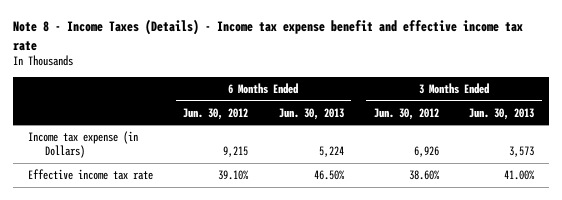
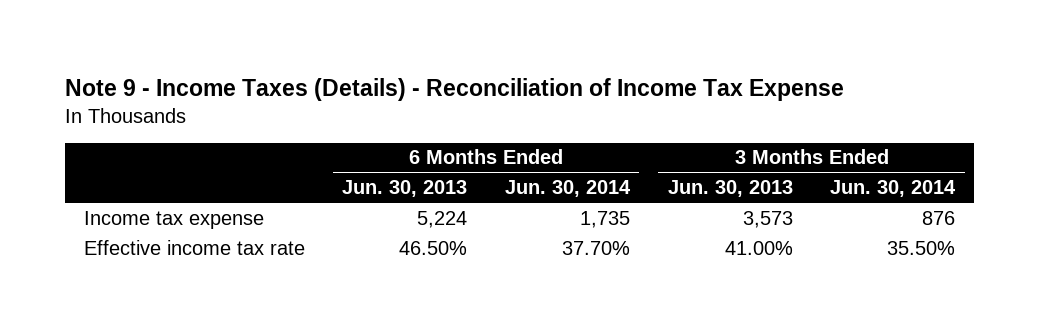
- Note 8 - Income Taxes (Details) - Income tax expense benefit and effective income tax rate
+ Note 9 - Income Taxes (Details) - Reconciliation of Income Tax Expense
- | 6 Months Ended Jun. 30, 2012 | 6 Months Ended Jun. 30, 2013 | 3 Months Ended Jun. 30, 2012 | 3 Months Ended Jun. 30, 2013
+ | 6 Months Ended Jun. 30, 2013 | 6 Months Ended Jun. 30, 2014 | 3 Months Ended Jun. 30, 2013 | 3 Months Ended Jun. 30, 2014
- Income tax expense (in Dollars) | 9,215 | 5,224 | 6,926 | 3,573
+ Income tax expense | 5,224 | 1,735 | 3,573 | 876

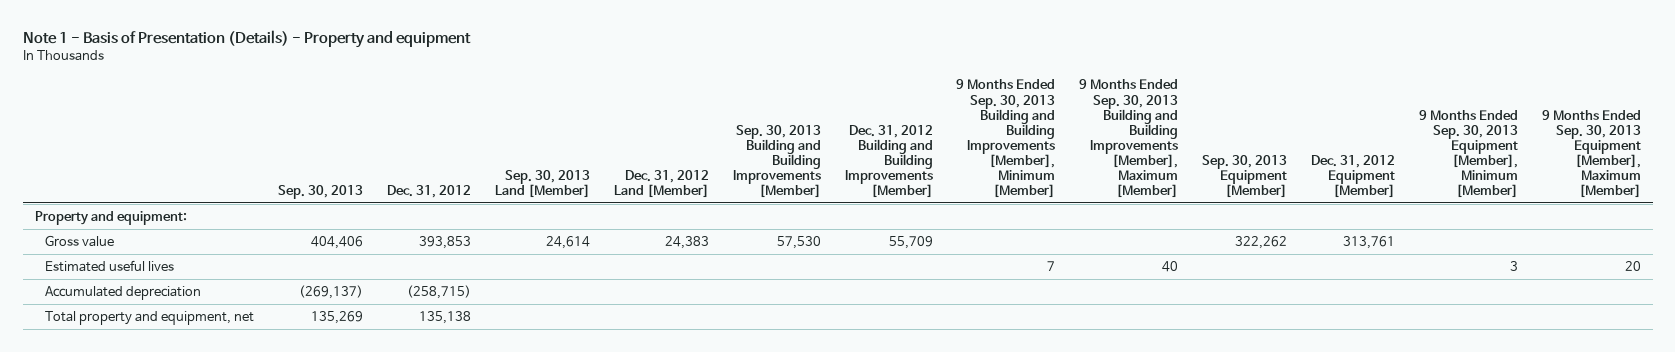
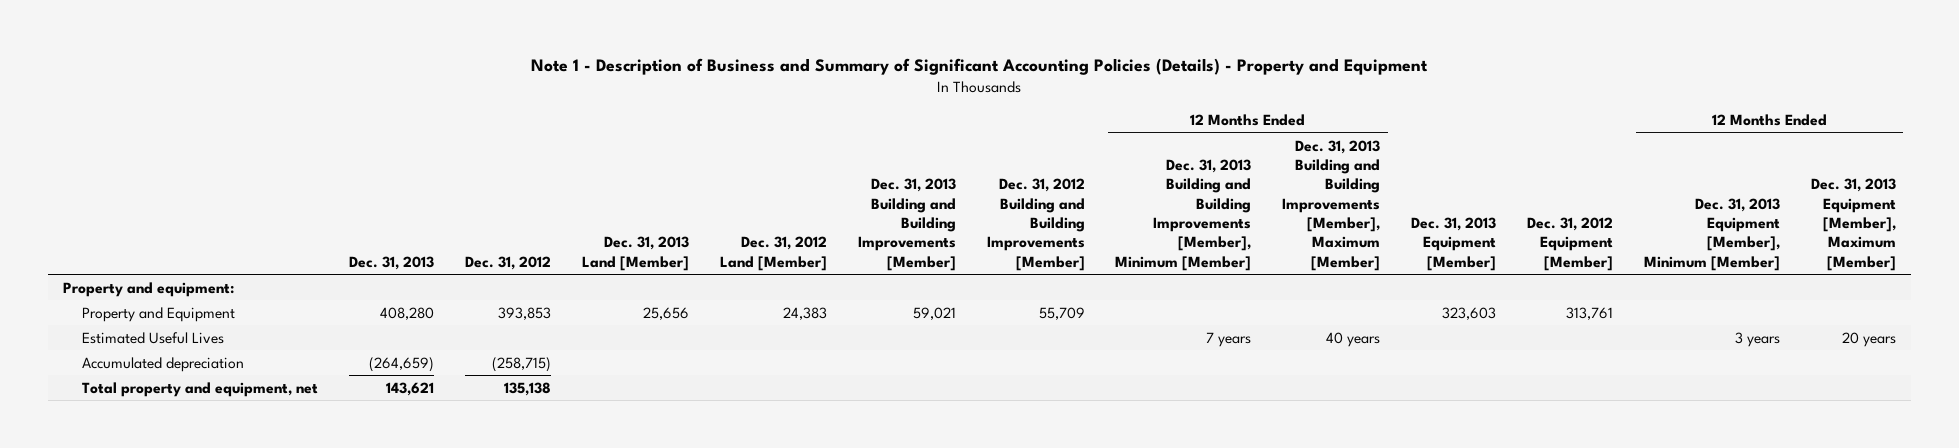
- Note 1 - Basis of Presentation (Details) - Property and equipment
+ Note 1 - Description of Business and Summary of Significant Accounting Policies (Details) - Property and Equipment
- | Sep. 30, 2013 | Dec. 31, 2012 | Sep. 30, 2013 Land [Member] | Dec. 31, 2012 Land [Member] | Sep. 30, 2013 Building and Building Improvements [Member] | Dec. 31, 2012 Building and Building Improvements [Member] | 9 Months Ended Sep. 30, 2013 Building and Building Improvements [Member], Minimum [Member] | 9 Months Ended Sep. 30, 2013 Building and Building Improvements [Member], Maximum [Member] | Sep. 30, 2013 Equipment [Member] | Dec. 31, 2012 Equipment [Member] | 9 Months Ended Sep. 30, 2013 Equipment [Member], Minimum [Member] | 9 Months Ended Sep. 30, 2013 Equipment [Member], Maximum [Member]
+ | Dec. 31, 2013 | Dec. 31, 2012 | Dec. 31, 2013 Land [Member] | Dec. 31, 2012 Land [Member] | Dec. 31, 2013 Building and Building Improvements [Member] | Dec. 31, 2012 Building and Building Improvements [Member] | 12 Months Ended Dec. 31, 2013 Building and Building Improvements [Member], Minimum [Member] | 12 Months Ended Dec. 31, 2013 Building and Building Improvements [Member], Maximum [Member] | Dec. 31, 2013 Equipment [Member] | Dec. 31, 2012 Equipment [Member] | 12 Months Ended Dec. 31, 2013 Equipment [Member], Minimum [Member] | 12 Months Ended Dec. 31, 2013 Equipment [Member], Maximum [Member]
- Gross value | 404,406 | 393,853 | 24,614 | 24,383 | 57,530 | 55,709 | | | 322,262 | 313,761 | |
- Estimated useful lives | | | | | | | 7 | 40 | | | 3 | 20
+ Property and Equipment | 408,280 | 393,853 | 25,656 | 24,383 | 59,021 | 55,709 | | | 323,603 | 313,761 | |
+ Estimated Useful Lives | | | | | | | 7 years | 40 years | | | 3 years | 20 years

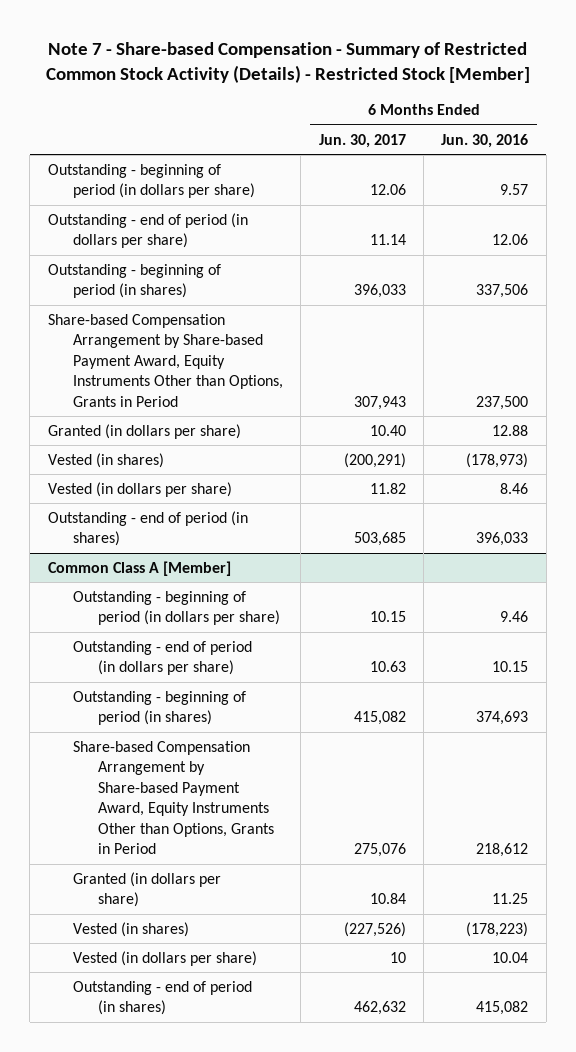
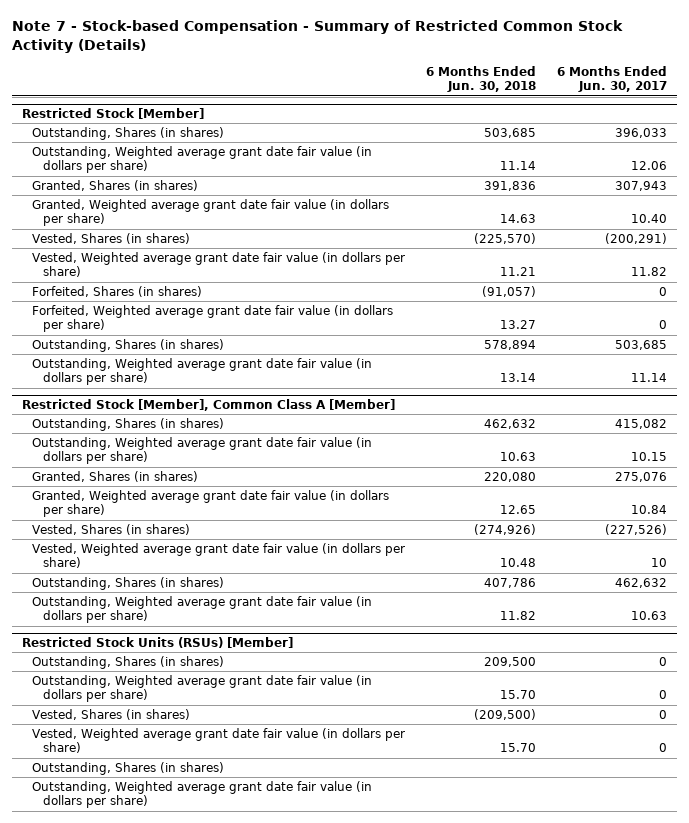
- Note 7 - Share-based Compensation - Summary of Restricted Common Stock Activity (Details) - Restricted Stock [Member]
+ Note 7 - Stock-based Compensation - Summary of Restricted Common Stock Activity (Details)
- | 6 Months Ended Jun. 30, 2017 | 6 Months Ended Jun. 30, 2016
+ | 6 Months Ended Jun. 30, 2018 | 6 Months Ended Jun. 30, 2017
- Outstanding - beginning of period (in dollars per share) | 12.06 | 9.57
- Outstanding - end of period (in dollars per share) | 11.14 | 12.06
- Outstanding - beginning of period (in shares) | 396,033 | 337,506
- Share-based Compensation Arrangement by Share-based Payment Award, Equity Instruments Other than Options, Grants in Period | 307,943 | 237,500
- Granted (in dollars per share) | 10.40 | 12.88
- Vested (in shares) | (200,291) | (178,973)
- Vested (in dollars per share) | 11.82 | 8.46
- Outstanding - end of period (in shares) | 503,685 | 396,033
- Common Class A [Member]
- Outstanding - beginning of period (in dollars per share) | 10.15 | 9.46
- Outstanding - end of period (in dollars per share) | 10.63 | 10.15
- Outstanding - beginning of period (in shares) | 415,082 | 374,693
- Share-based Compensation Arrangement by Share-based Payment Award, Equity Instruments Other than Options, Grants in Period | 275,076 | 218,612
- Granted (in dollars per share) | 10.84 | 11.25
- Vested (in shares) | (227,526) | (178,223)
- Vested (in dollars per share) | 10 | 10.04
- Outstanding - end of period (in shares) | 462,632 | 415,082
+ Restricted Stock [Member]
+ Outstanding, Shares (in shares) | 503,685 | 396,033
+ Outstanding, Weighted average grant date fair value (in dollars per share) | 11.14 | 12.06
+ Granted, Shares (in shares) | 391,836 | 307,943
+ Granted, Weighted average grant date fair value (in dollars per share) | 14.63 | 10.40
+ Vested, Shares (in shares) | (225,570) | (200,291)
+ Vested, Weighted average grant date fair value (in dollars per share) | 11.21 | 11.82
+ Forfeited, Shares (in shares) | (91,057) | 0
+ Forfeited, Weighted average grant date fair value (in dollars per share) | 13.27 | 0
+ Outstanding, Shares (in shares) | 578,894 | 503,685
+ Outstanding, Weighted average grant date fair value (in dollars per share) | 13.14 | 11.14
+ Restricted Stock [Member], Common Class A [Member]
+ Outstanding, Shares (in shares) | 462,632 | 415,082
+ Outstanding, Weighted average grant date fair value (in dollars per share) | 10.63 | 10.15
+ Granted, Shares (in shares) | 220,080 | 275,076
+ Granted, Weighted average grant date fair value (in dollars per share) | 12.65 | 10.84
+ Vested, Shares (in shares) | (274,926) | (227,526)
+ Vested, Weighted average grant date fair value (in dollars per share) | 10.48 | 10
+ Outstanding, Shares (in shares) | 407,786 | 462,632
+ Outstanding, Weighted average grant date fair value (in dollars per share) | 11.82 | 10.63
+ Restricted Stock Units (RSUs) [Member]
+ Outstanding, Shares (in shares) | 209,500 | 0
+ Outstanding, Weighted average grant date fair value (in dollars per share) | 15.70 | 0
+ Vested, Shares (in shares) | (209,500) | 0
+ Vested, Weighted average grant date fair value (in dollars per share) | 15.70 | 0
+ Outstanding, Shares (in shares)
+ Outstanding, Weighted average grant date fair value (in dollars per share)

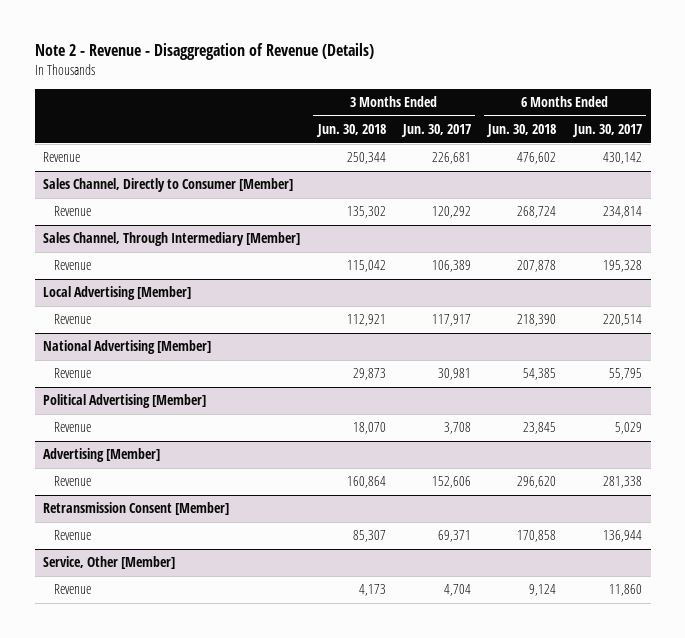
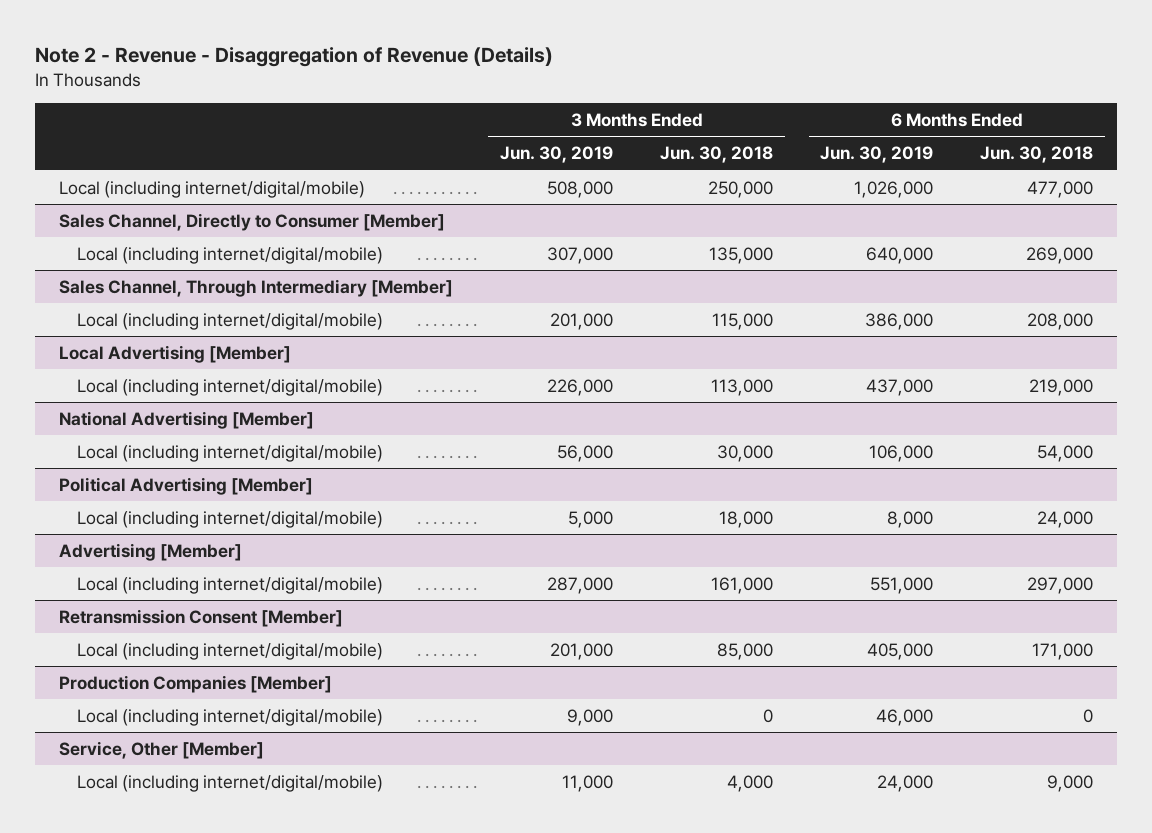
- | 3 Months Ended Jun. 30, 2018 | 3 Months Ended Jun. 30, 2017 | 6 Months Ended Jun. 30, 2018 | 6 Months Ended Jun. 30, 2017
+ | 3 Months Ended Jun. 30, 2019 | 3 Months Ended Jun. 30, 2018 | 6 Months Ended Jun. 30, 2019 | 6 Months Ended Jun. 30, 2018
- Revenue | 250,344 | 226,681 | 476,602 | 430,142
+ Local (including internet/digital/mobile) | 508,000 | 250,000 | 1,026,000 | 477,000
@ Sales Channel, Directly to Consumer [Member]
- Revenue | 135,302 | 120,292 | 268,724 | 234,814
+ Local (including internet/digital/mobile) | 307,000 | 135,000 | 640,000 | 269,000
@ Sales Channel, Through Intermediary [Member]
- Revenue | 115,042 | 106,389 | 207,878 | 195,328
+ Local (including internet/digital/mobile) | 201,000 | 115,000 | 386,000 | 208,000
@ Local Advertising [Member]
- Revenue | 112,921 | 117,917 | 218,390 | 220,514
+ Local (including internet/digital/mobile) | 226,000 | 113,000 | 437,000 | 219,000
@ National Advertising [Member]
- Revenue | 29,873 | 30,981 | 54,385 | 55,795
+ Local (including internet/digital/mobile) | 56,000 | 30,000 | 106,000 | 54,000
@ Political Advertising [Member]
- Revenue | 18,070 | 3,708 | 23,845 | 5,029
+ Local (including internet/digital/mobile) | 5,000 | 18,000 | 8,000 | 24,000
@ Advertising [Member]
- Revenue | 160,864 | 152,606 | 296,620 | 281,338
+ Local (including internet/digital/mobile) | 287,000 | 161,000 | 551,000 | 297,000
@ Retransmission Consent [Member]
- Revenue | 85,307 | 69,371 | 170,858 | 136,944
+ Local (including internet/digital/mobile) | 201,000 | 85,000 | 405,000 | 171,000
+ Production Companies [Member]
+ Local (including internet/digital/mobile) | 9,000 | 0 | 46,000 | 0
@ Service, Other [Member]
- Revenue | 4,173 | 4,704 | 9,124 | 11,860
+ Local (including internet/digital/mobile) | 11,000 | 4,000 | 24,000 | 9,000

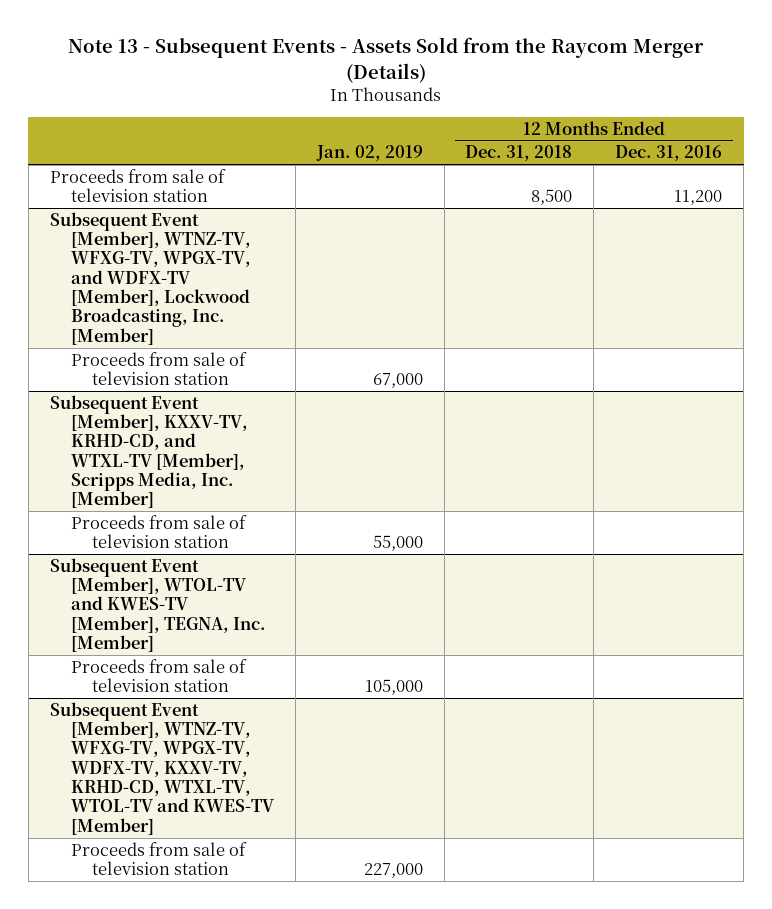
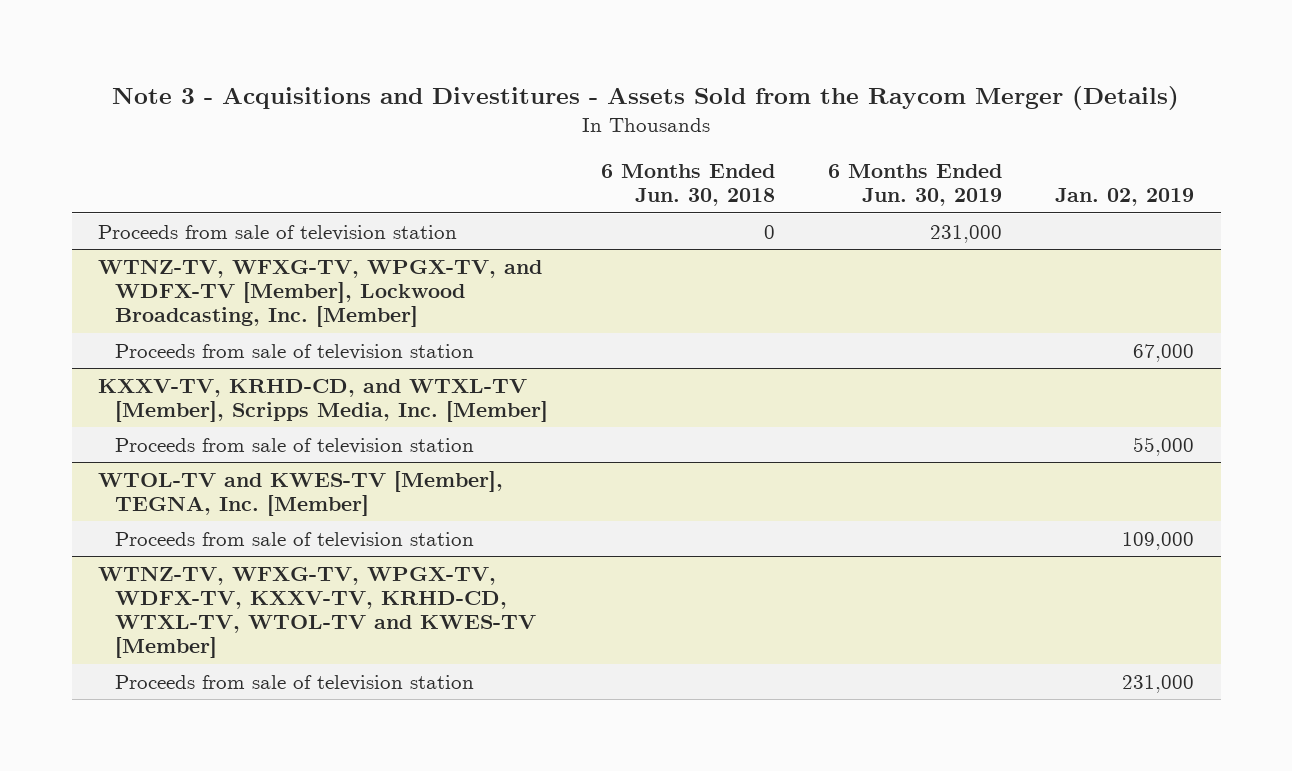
- Note 13 - Subsequent Events - Assets Sold from the Raycom Merger (Details)
+ Note 3 - Acquisitions and Divestitures - Assets Sold from the Raycom Merger (Details)
- | Jan. 02, 2019 | 12 Months Ended Dec. 31, 2018 | 12 Months Ended Dec. 31, 2016
+ | 6 Months Ended Jun. 30, 2018 | 6 Months Ended Jun. 30, 2019 | Jan. 02, 2019
- Subsequent Event [Member], WTNZ-TV, WFXG-TV, WPGX-TV, and WDFX-TV [Member], Lockwood Broadcasting, Inc. [Member]
+ WTNZ-TV, WFXG-TV, WPGX-TV, and WDFX-TV [Member], Lockwood Broadcasting, Inc. [Member]
- Subsequent Event [Member], KXXV-TV, KRHD-CD, and WTXL-TV [Member], Scripps Media, Inc. [Member]
+ KXXV-TV, KRHD-CD, and WTXL-TV [Member], Scripps Media, Inc. [Member]
- Subsequent Event [Member], WTOL-TV and KWES-TV [Member], TEGNA, Inc. [Member]
- Proceeds from sale of television station | 105,000 | |
- Subsequent Event [Member], WTNZ-TV, WFXG-TV, WPGX-TV, WDFX-TV, KXXV-TV, KRHD-CD, WTXL-TV, WTOL-TV and KWES-TV [Member]
- Proceeds from sale of television station | 227,000 | |
+ WTOL-TV and KWES-TV [Member], TEGNA, Inc. [Member]
+ Proceeds from sale of television station | | | 109,000
+ WTNZ-TV, WFXG-TV, WPGX-TV, WDFX-TV, KXXV-TV, KRHD-CD, WTXL-TV, WTOL-TV and KWES-TV [Member]
+ Proceeds from sale of television station | | | 231,000

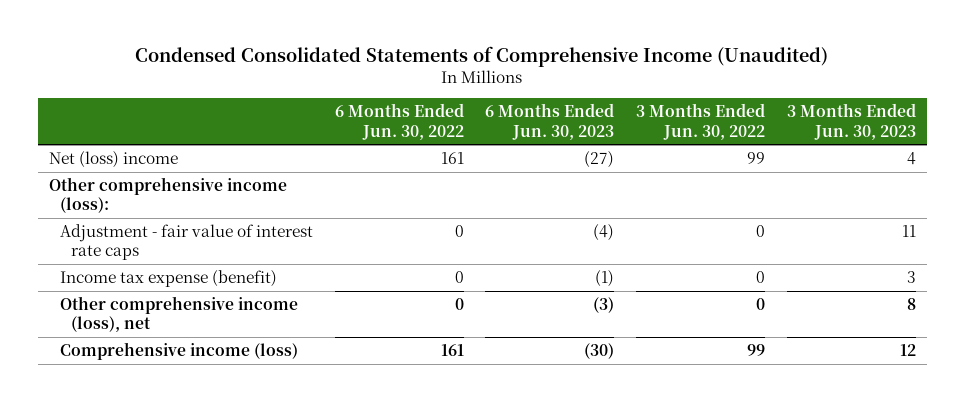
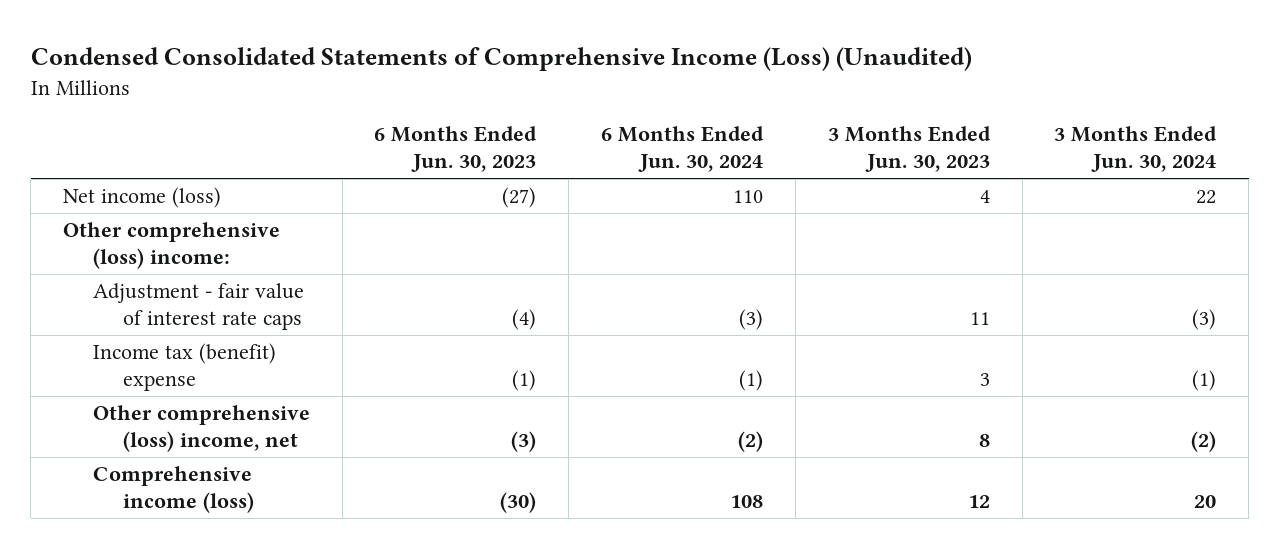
- Condensed Consolidated Statements of Comprehensive Income (Unaudited)
+ Condensed Consolidated Statements of Comprehensive Income (Loss) (Unaudited)
- | 6 Months Ended Jun. 30, 2022 | 6 Months Ended Jun. 30, 2023 | 3 Months Ended Jun. 30, 2022 | 3 Months Ended Jun. 30, 2023
+ | 6 Months Ended Jun. 30, 2023 | 6 Months Ended Jun. 30, 2024 | 3 Months Ended Jun. 30, 2023 | 3 Months Ended Jun. 30, 2024
- Net (loss) income | 161 | (27) | 99 | 4
- Other comprehensive income (loss):
+ Net income (loss) | (27) | 110 | 4 | 22
+ Other comprehensive (loss) income:
- Income tax expense (benefit) | 0 | (1) | 0 | 3
- Other comprehensive income (loss), net | 0 | (3) | 0 | 8
+ Income tax (benefit) expense | (1) | (1) | 3 | (1)
+ Other comprehensive (loss) income, net | (3) | (2) | 8 | (2)

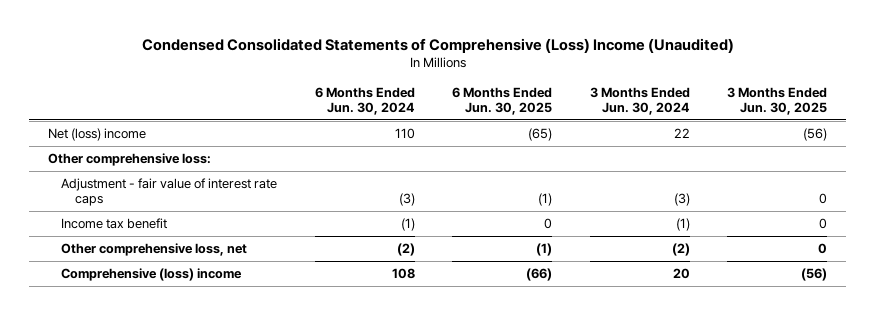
- Condensed Consolidated Statements of Comprehensive Income (Loss) (Unaudited)
+ Condensed Consolidated Statements of Comprehensive (Loss) Income (Unaudited)
- | 6 Months Ended Jun. 30, 2023 | 6 Months Ended Jun. 30, 2024 | 3 Months Ended Jun. 30, 2023 | 3 Months Ended Jun. 30, 2024
+ | 6 Months Ended Jun. 30, 2024 | 6 Months Ended Jun. 30, 2025 | 3 Months Ended Jun. 30, 2024 | 3 Months Ended Jun. 30, 2025
- Net income (loss) | (27) | 110 | 4 | 22
- Other comprehensive (loss) income:
+ Net (loss) income | 110 | (65) | 22 | (56)
+ Other comprehensive loss:
- Income tax (benefit) expense | (1) | (1) | 3 | (1)
- Other comprehensive (loss) income, net | (3) | (2) | 8 | (2)
- Comprehensive income (loss) | (30) | 108 | 12 | 20
+ Income tax benefit | (1) | 0 | (1) | 0
+ Other comprehensive loss, net | (2) | (1) | (2) | 0
+ Comprehensive (loss) income | 108 | (66) | 20 | (56)

